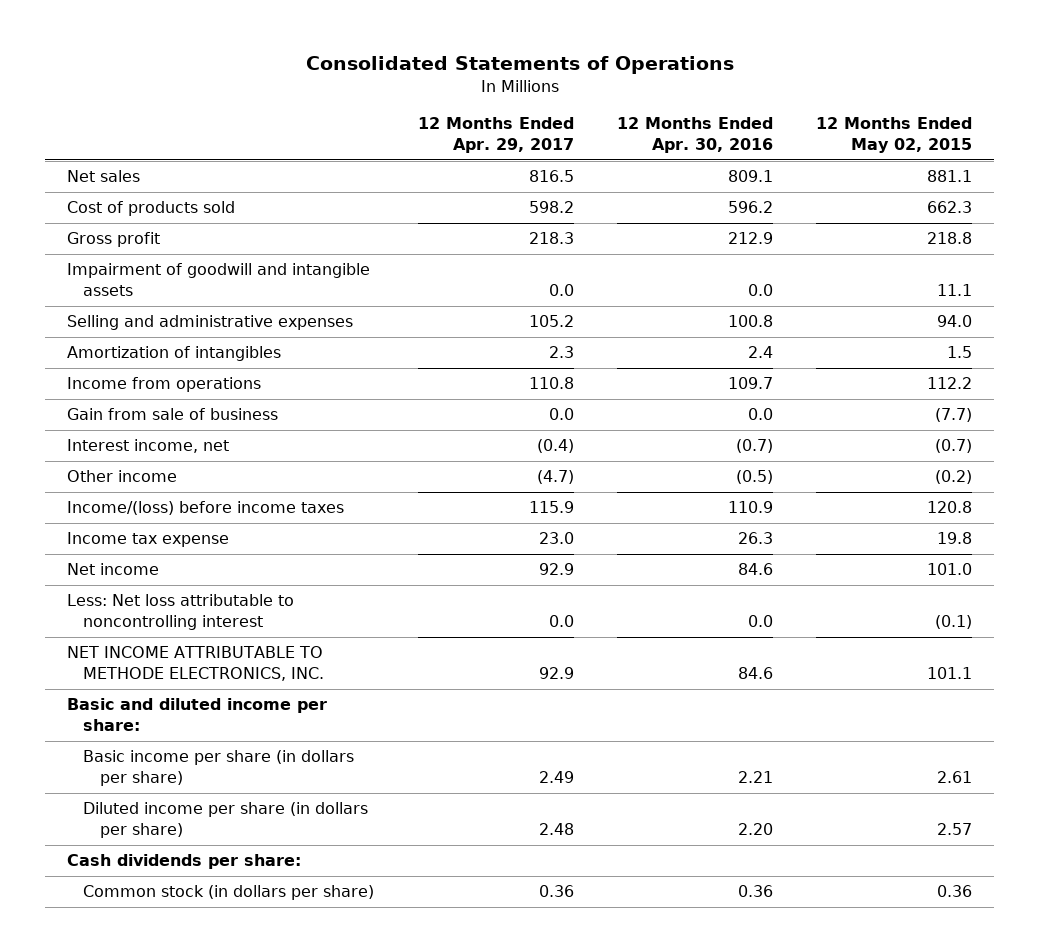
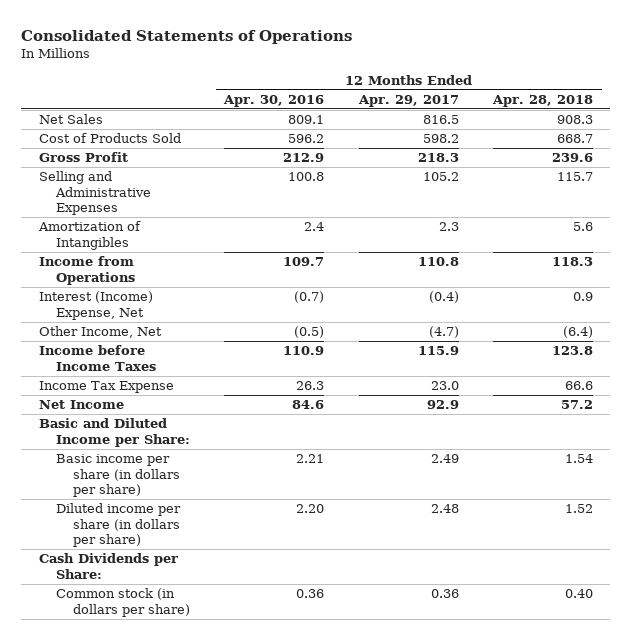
- | 12 Months Ended Apr. 29, 2017 | 12 Months Ended Apr. 30, 2016 | 12 Months Ended May 02, 2015
+ | 12 Months Ended Apr. 30, 2016 | 12 Months Ended Apr. 29, 2017 | 12 Months Ended Apr. 28, 2018
- Net sales | 816.5 | 809.1 | 881.1
- Cost of products sold | 598.2 | 596.2 | 662.3
- Gross profit | 218.3 | 212.9 | 218.8
- Impairment of goodwill and intangible assets | 0.0 | 0.0 | 11.1
- Selling and administrative expenses | 105.2 | 100.8 | 94.0
- Amortization of intangibles | 2.3 | 2.4 | 1.5
- Income from operations | 110.8 | 109.7 | 112.2
- Gain from sale of business | 0.0 | 0.0 | (7.7)
- Interest income, net | (0.4) | (0.7) | (0.7)
- Other income | (4.7) | (0.5) | (0.2)
- Income/(loss) before income taxes | 115.9 | 110.9 | 120.8
- Income tax expense | 23.0 | 26.3 | 19.8
- Net income | 92.9 | 84.6 | 101.0
- Less: Net loss attributable to noncontrolling interest | 0.0 | 0.0 | (0.1)
- NET INCOME ATTRIBUTABLE TO METHODE ELECTRONICS, INC. | 92.9 | 84.6 | 101.1
- Basic and diluted income per share:
+ Net Sales | 809.1 | 816.5 | 908.3
+ Cost of Products Sold | 596.2 | 598.2 | 668.7
+ Gross Profit | 212.9 | 218.3 | 239.6
+ Selling and Administrative Expenses | 100.8 | 105.2 | 115.7
+ Amortization of Intangibles | 2.4 | 2.3 | 5.6
+ Income from Operations | 109.7 | 110.8 | 118.3
+ Interest (Income) Expense, Net | (0.7) | (0.4) | 0.9
+ Other Income, Net | (0.5) | (4.7) | (6.4)
+ Income before Income Taxes | 110.9 | 115.9 | 123.8
+ Income Tax Expense | 26.3 | 23.0 | 66.6
+ Net Income | 84.6 | 92.9 | 57.2
+ Basic and Diluted Income per Share:
- Cash dividends per share:
+ Cash Dividends per Share:

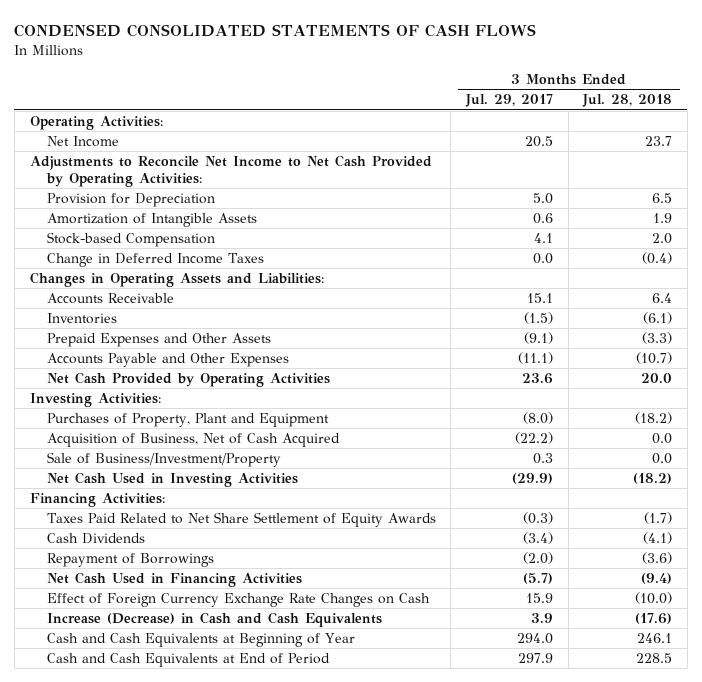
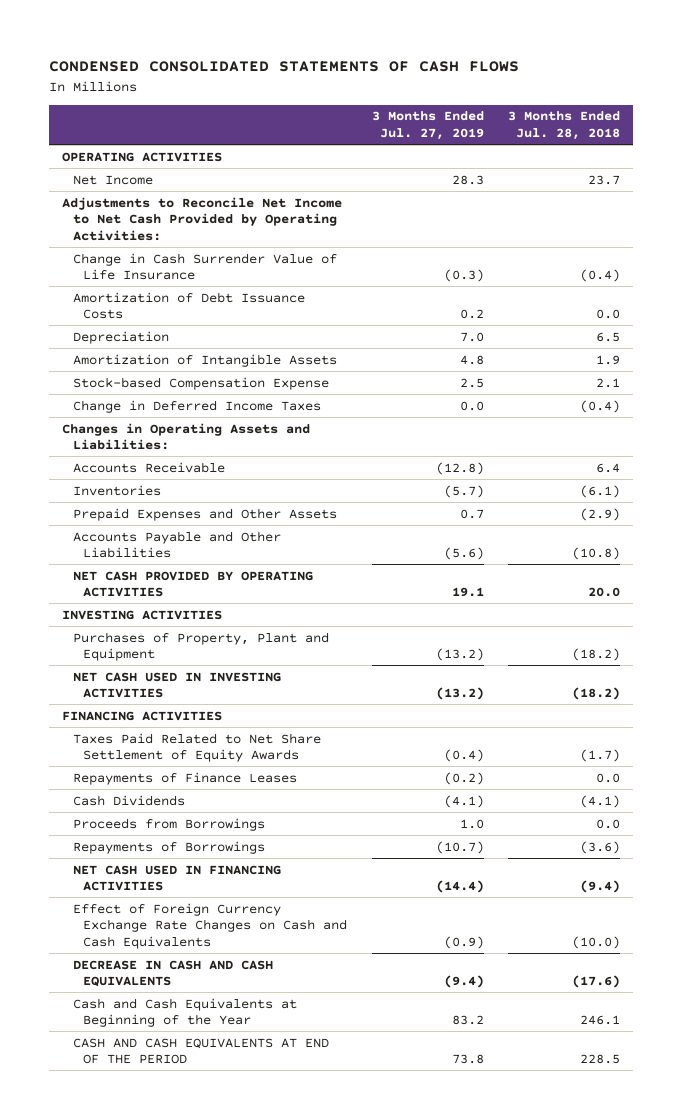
- | 3 Months Ended Jul. 29, 2017 | 3 Months Ended Jul. 28, 2018
+ | 3 Months Ended Jul. 27, 2019 | 3 Months Ended Jul. 28, 2018
- Operating Activities:
+ OPERATING ACTIVITIES
- Provision for Depreciation | 5.0 | 6.5
+ Change in Cash Surrender Value of Life Insurance | (0.3) | (0.4)
+ Amortization of Debt Issuance Costs | 0.2 | 0.0
+ Depreciation | 7.0 | 6.5
- Stock-based Compensation | 4.1 | 2.0
+ Stock-based Compensation Expense | 2.5 | 2.1
- Prepaid Expenses and Other Assets | (9.1) | (3.3)
- Accounts Payable and Other Expenses | (11.1) | (10.7)
- Net Cash Provided by Operating Activities | 23.6 | 20.0
- Investing Activities:
+ Prepaid Expenses and Other Assets | 0.7 | (2.9)
+ Accounts Payable and Other Liabilities | (5.6) | (10.8)
+ NET CASH PROVIDED BY OPERATING ACTIVITIES | 19.1 | 20.0
+ INVESTING ACTIVITIES
- Acquisition of Business, Net of Cash Acquired | (22.2) | 0.0
- Sale of Business/Investment/Property | 0.3 | 0.0
- Net Cash Used in Investing Activities | (29.9) | (18.2)
- Financing Activities:
+ NET CASH USED IN INVESTING ACTIVITIES | (13.2) | (18.2)
+ FINANCING ACTIVITIES
+ Repayments of Finance Leases | (0.2) | 0.0
- Repayment of Borrowings | (2.0) | (3.6)
- Net Cash Used in Financing Activities | (5.7) | (9.4)
- Effect of Foreign Currency Exchange Rate Changes on Cash | 15.9 | (10.0)
- Increase (Decrease) in Cash and Cash Equivalents | 3.9 | (17.6)
- Cash and Cash Equivalents at Beginning of Year | 294.0 | 246.1
- Cash and Cash Equivalents at End of Period | 297.9 | 228.5
+ Proceeds from Borrowings | 1.0 | 0.0
+ Repayments of Borrowings | (10.7) | (3.6)
+ NET CASH USED IN FINANCING ACTIVITIES | (14.4) | (9.4)
+ Effect of Foreign Currency Exchange Rate Changes on Cash and Cash Equivalents | (0.9) | (10.0)
+ DECREASE IN CASH AND CASH EQUIVALENTS | (9.4) | (17.6)
+ Cash and Cash Equivalents at Beginning of the Year | 83.2 | 246.1
+ CASH AND CASH EQUIVALENTS AT END OF THE PERIOD | 73.8 | 228.5

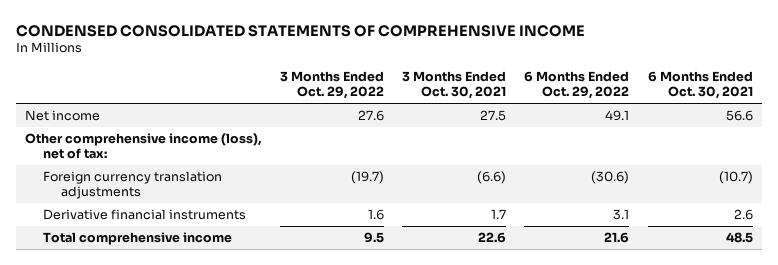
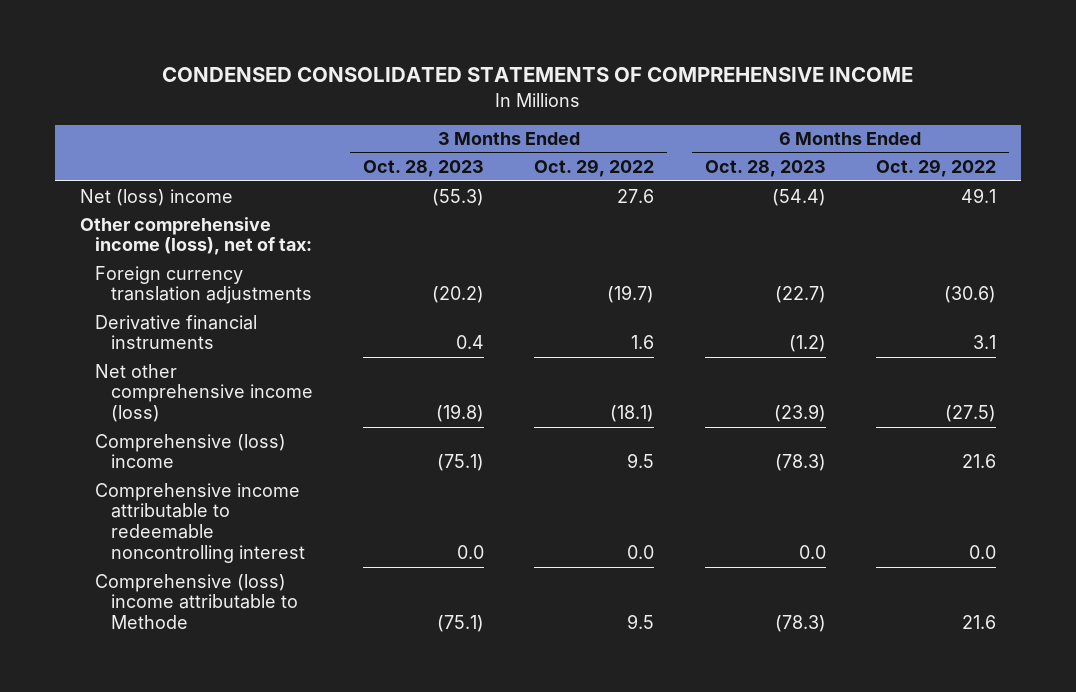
- | 3 Months Ended Oct. 29, 2022 | 3 Months Ended Oct. 30, 2021 | 6 Months Ended Oct. 29, 2022 | 6 Months Ended Oct. 30, 2021
+ | 3 Months Ended Oct. 28, 2023 | 3 Months Ended Oct. 29, 2022 | 6 Months Ended Oct. 28, 2023 | 6 Months Ended Oct. 29, 2022
- Net income | 27.6 | 27.5 | 49.1 | 56.6
+ Net (loss) income | (55.3) | 27.6 | (54.4) | 49.1
- Total comprehensive income | 9.5 | 22.6 | 21.6 | 48.5
+ Net other comprehensive income (loss) | (19.8) | (18.1) | (23.9) | (27.5)
+ Comprehensive (loss) income | (75.1) | 9.5 | (78.3) | 21.6
+ Comprehensive income attributable to redeemable noncontrolling interest | 0.0 | 0.0 | 0.0 | 0.0
+ Comprehensive (loss) income attributable to Methode | (75.1) | 9.5 | (78.3) | 21.6

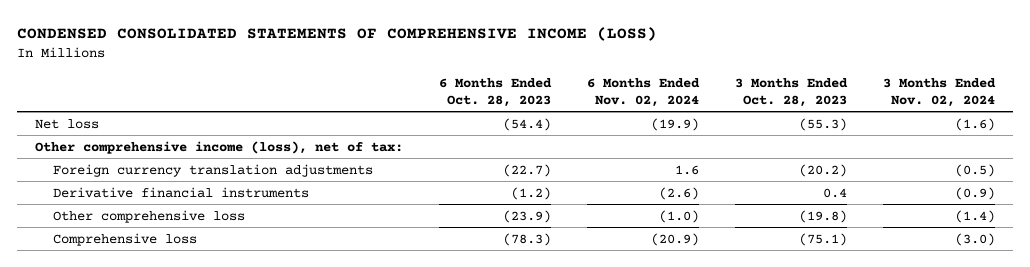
- CONDENSED CONSOLIDATED STATEMENTS OF COMPREHENSIVE INCOME
+ CONDENSED CONSOLIDATED STATEMENTS OF COMPREHENSIVE INCOME (LOSS)
- | 3 Months Ended Oct. 28, 2023 | 3 Months Ended Oct. 29, 2022 | 6 Months Ended Oct. 28, 2023 | 6 Months Ended Oct. 29, 2022
+ | 6 Months Ended Oct. 28, 2023 | 6 Months Ended Nov. 02, 2024 | 3 Months Ended Oct. 28, 2023 | 3 Months Ended Nov. 02, 2024
- Net (loss) income | (55.3) | 27.6 | (54.4) | 49.1
+ Net loss | (54.4) | (19.9) | (55.3) | (1.6)
- Net other comprehensive income (loss) | (19.8) | (18.1) | (23.9) | (27.5)
- Comprehensive (loss) income | (75.1) | 9.5 | (78.3) | 21.6
- Comprehensive income attributable to redeemable noncontrolling interest | 0.0 | 0.0 | 0.0 | 0.0
- Comprehensive (loss) income attributable to Methode | (75.1) | 9.5 | (78.3) | 21.6
+ Other comprehensive loss | (23.9) | (1.0) | (19.8) | (1.4)
+ Comprehensive loss | (78.3) | (20.9) | (75.1) | (3.0)

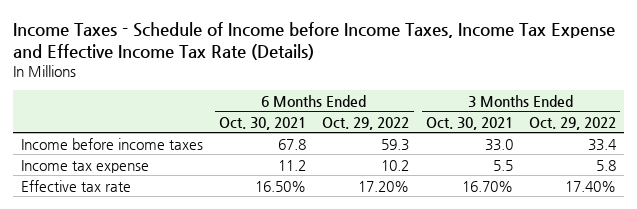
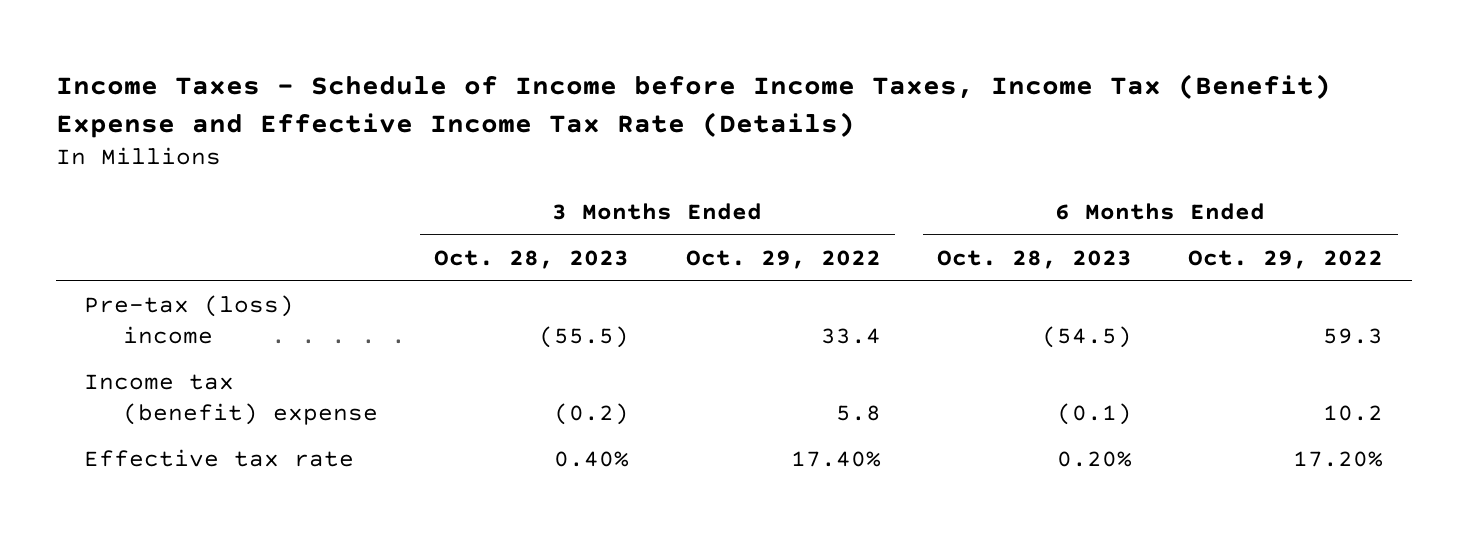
- Income Taxes - Schedule of Income before Income Taxes, Income Tax Expense and Effective Income Tax Rate (Details)
+ Income Taxes - Schedule of Income before Income Taxes, Income Tax (Benefit) Expense and Effective Income Tax Rate (Details)
- | 6 Months Ended Oct. 30, 2021 | 6 Months Ended Oct. 29, 2022 | 3 Months Ended Oct. 30, 2021 | 3 Months Ended Oct. 29, 2022
+ | 3 Months Ended Oct. 28, 2023 | 3 Months Ended Oct. 29, 2022 | 6 Months Ended Oct. 28, 2023 | 6 Months Ended Oct. 29, 2022
- Income before income taxes | 67.8 | 59.3 | 33.0 | 33.4
- Income tax expense | 11.2 | 10.2 | 5.5 | 5.8
+ Pre-tax (loss) income | (55.5) | 33.4 | (54.5) | 59.3
+ Income tax (benefit) expense | (0.2) | 5.8 | (0.1) | 10.2

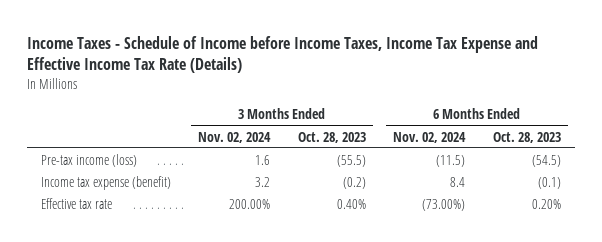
- Income Taxes - Schedule of Income before Income Taxes, Income Tax (Benefit) Expense and Effective Income Tax Rate (Details)
+ Income Taxes - Schedule of Income before Income Taxes, Income Tax Expense and Effective Income Tax Rate (Details)
- | 3 Months Ended Oct. 28, 2023 | 3 Months Ended Oct. 29, 2022 | 6 Months Ended Oct. 28, 2023 | 6 Months Ended Oct. 29, 2022
+ | 3 Months Ended Nov. 02, 2024 | 3 Months Ended Oct. 28, 2023 | 6 Months Ended Nov. 02, 2024 | 6 Months Ended Oct. 28, 2023
- Pre-tax (loss) income | (55.5) | 33.4 | (54.5) | 59.3
- Income tax (benefit) expense | (0.2) | 5.8 | (0.1) | 10.2
+ Pre-tax income (loss) | 1.6 | (55.5) | (11.5) | (54.5)
+ Income tax expense (benefit) | 3.2 | (0.2) | 8.4 | (0.1)

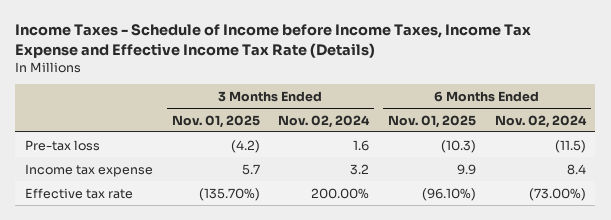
- | 3 Months Ended Nov. 02, 2024 | 3 Months Ended Oct. 28, 2023 | 6 Months Ended Nov. 02, 2024 | 6 Months Ended Oct. 28, 2023
+ | 3 Months Ended Nov. 01, 2025 | 3 Months Ended Nov. 02, 2024 | 6 Months Ended Nov. 01, 2025 | 6 Months Ended Nov. 02, 2024
- Pre-tax income (loss) | 1.6 | (55.5) | (11.5) | (54.5)
- Income tax expense (benefit) | 3.2 | (0.2) | 8.4 | (0.1)
+ Pre-tax loss | (4.2) | 1.6 | (10.3) | (11.5)
+ Income tax expense | 5.7 | 3.2 | 9.9 | 8.4

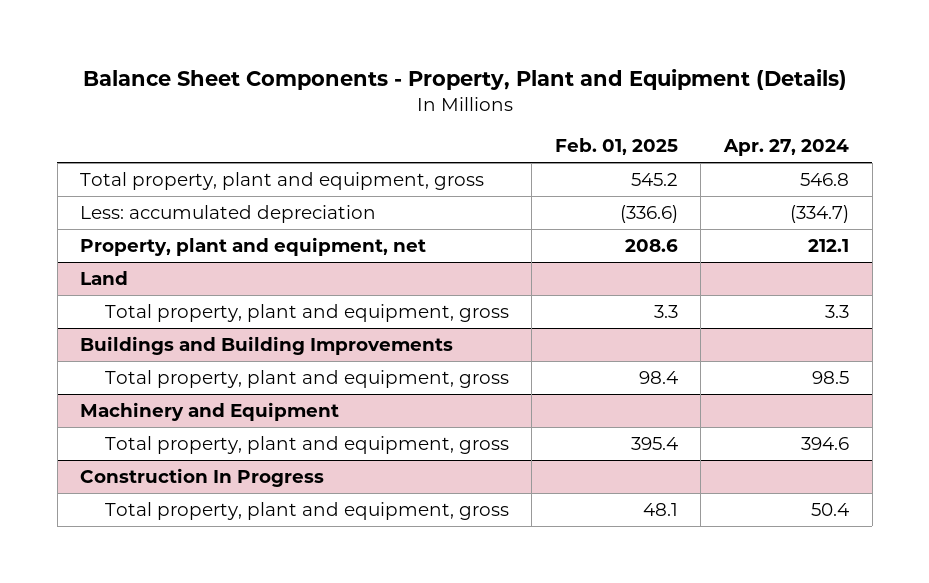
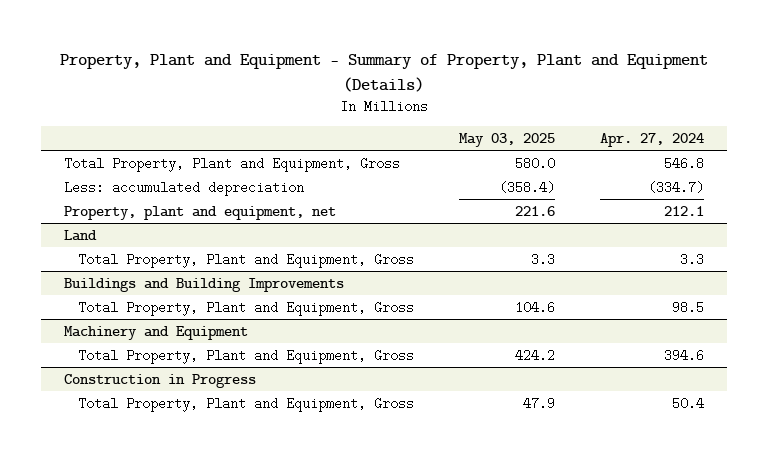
- Balance Sheet Components - Property, Plant and Equipment (Details)
+ Property, Plant and Equipment - Summary of Property, Plant and Equipment (Details)
- | Feb. 01, 2025 | Apr. 27, 2024
+ | May 03, 2025 | Apr. 27, 2024
- Total property, plant and equipment, gross | 545.2 | 546.8
+ Total Property, Plant and Equipment, Gross | 580.0 | 546.8
@ Land
- Total property, plant and equipment, gross | 3.3 | 3.3
+ Total Property, Plant and Equipment, Gross | 3.3 | 3.3
@ Buildings and Building Improvements
- Total property, plant and equipment, gross | 98.4 | 98.5
+ Total Property, Plant and Equipment, Gross | 104.6 | 98.5
@ Machinery and Equipment
- Total property, plant and equipment, gross | 395.4 | 394.6
- Construction In Progress
- Total property, plant and equipment, gross | 48.1 | 50.4
@ Machinery and Equipment
+ Total Property, Plant and Equipment, Gross | 424.2 | 394.6
+ Construction in Progress
+ Total Property, Plant and Equipment, Gross | 47.9 | 50.4

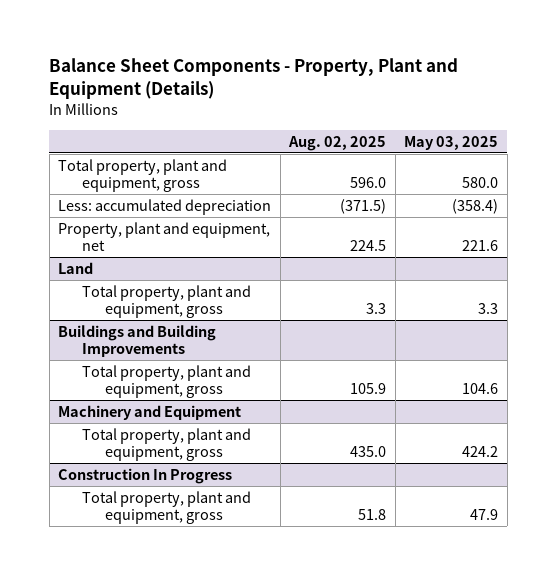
- Property, Plant and Equipment - Summary of Property, Plant and Equipment (Details)
+ Balance Sheet Components - Property, Plant and Equipment (Details)
- | May 03, 2025 | Apr. 27, 2024
+ | Aug. 02, 2025 | May 03, 2025
- Total Property, Plant and Equipment, Gross | 580.0 | 546.8
+ Total property, plant and equipment, gross | 596.0 | 580.0
@ Land
- Total Property, Plant and Equipment, Gross | 3.3 | 3.3
+ Total property, plant and equipment, gross | 3.3 | 3.3
@ Buildings and Building Improvements
- Total Property, Plant and Equipment, Gross | 104.6 | 98.5
+ Total property, plant and equipment, gross | 105.9 | 104.6
@ Machinery and Equipment
- Total Property, Plant and Equipment, Gross | 424.2 | 394.6
- Construction in Progress
- Total Property, Plant and Equipment, Gross | 47.9 | 50.4
@ Machinery and Equipment
+ Total property, plant and equipment, gross | 435.0 | 424.2
+ Construction In Progress
+ Total property, plant and equipment, gross | 51.8 | 47.9

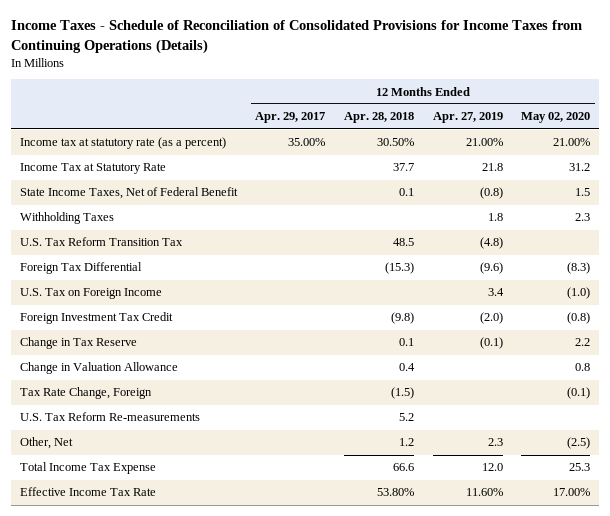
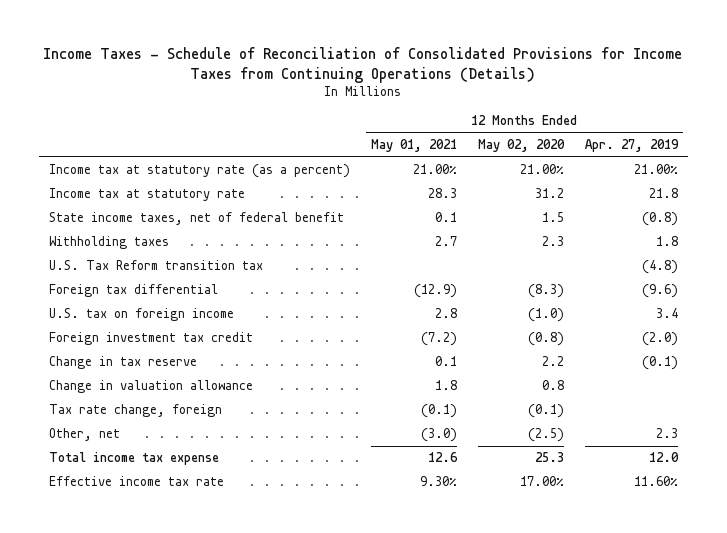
- | 12 Months Ended Apr. 29, 2017 | 12 Months Ended Apr. 28, 2018 | 12 Months Ended Apr. 27, 2019 | 12 Months Ended May 02, 2020
+ | 12 Months Ended May 01, 2021 | 12 Months Ended May 02, 2020 | 12 Months Ended Apr. 27, 2019
- Income Tax at Statutory Rate | | 37.7 | 21.8 | 31.2
- State Income Taxes, Net of Federal Benefit | | 0.1 | (0.8) | 1.5
- Withholding Taxes | | | 1.8 | 2.3
- U.S. Tax Reform Transition Tax | | 48.5 | (4.8) |
- Foreign Tax Differential | | (15.3) | (9.6) | (8.3)
- U.S. Tax on Foreign Income | | | 3.4 | (1.0)
- Foreign Investment Tax Credit | | (9.8) | (2.0) | (0.8)
- Change in Tax Reserve | | 0.1 | (0.1) | 2.2
- Change in Valuation Allowance | | 0.4 | | 0.8
- Tax Rate Change, Foreign | | (1.5) | | (0.1)
- U.S. Tax Reform Re-measurements | | 5.2 | |
- Other, Net | | 1.2 | 2.3 | (2.5)
- Total Income Tax Expense | | 66.6 | 12.0 | 25.3
- Effective Income Tax Rate | | 53.80% | 11.60% | 17.00%
+ Income tax at statutory rate | 28.3 | 31.2 | 21.8
+ State income taxes, net of federal benefit | 0.1 | 1.5 | (0.8)
+ Withholding taxes | 2.7 | 2.3 | 1.8
+ U.S. Tax Reform transition tax | | | (4.8)
+ Foreign tax differential | (12.9) | (8.3) | (9.6)
+ U.S. tax on foreign income | 2.8 | (1.0) | 3.4
+ Foreign investment tax credit | (7.2) | (0.8) | (2.0)
+ Change in tax reserve | 0.1 | 2.2 | (0.1)
+ Change in valuation allowance | 1.8 | 0.8 |
+ Tax rate change, foreign | (0.1) | (0.1) |
+ Other, net | (3.0) | (2.5) | 2.3
+ Total income tax expense | 12.6 | 25.3 | 12.0
+ Effective income tax rate | 9.30% | 17.00% | 11.60%

